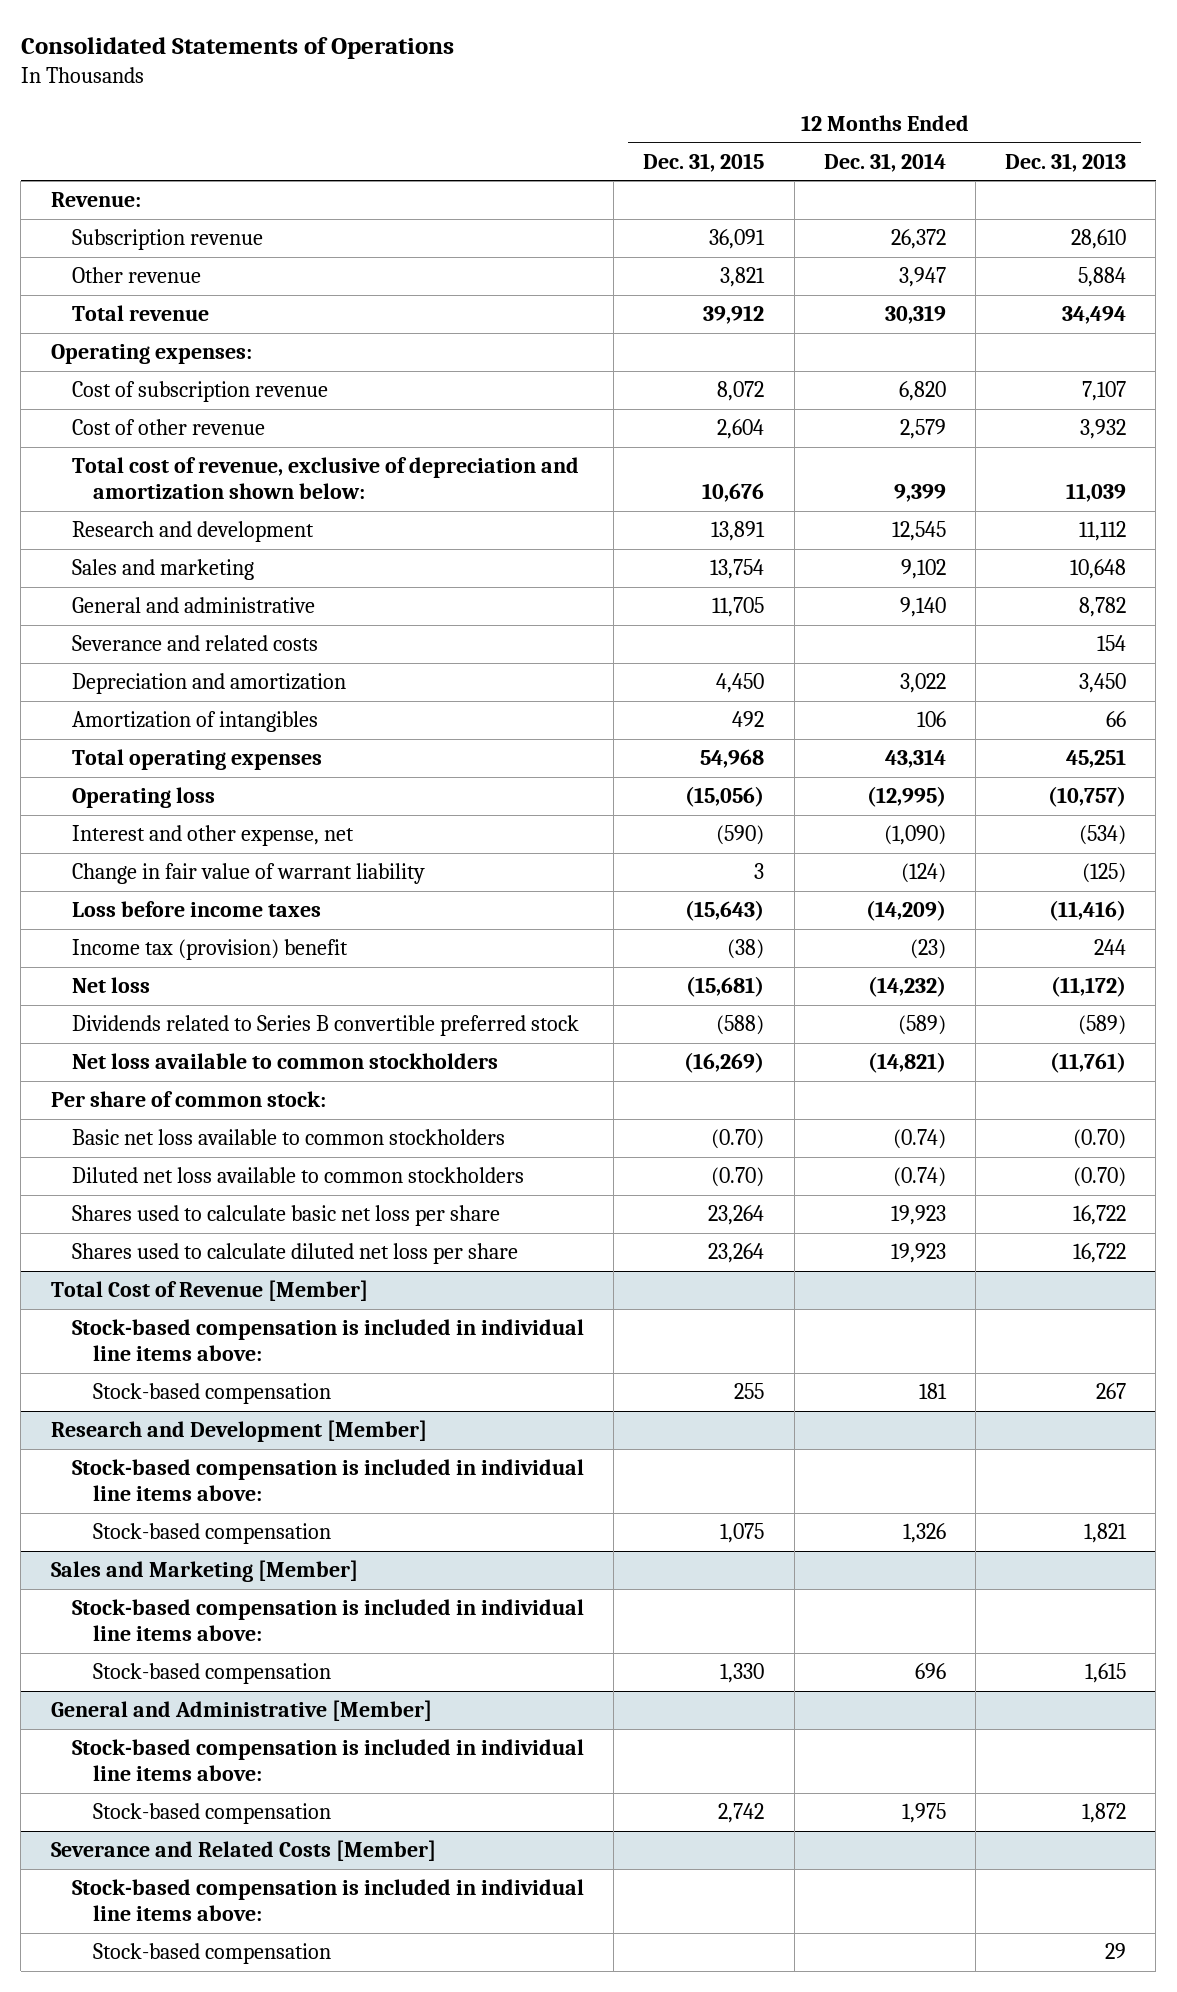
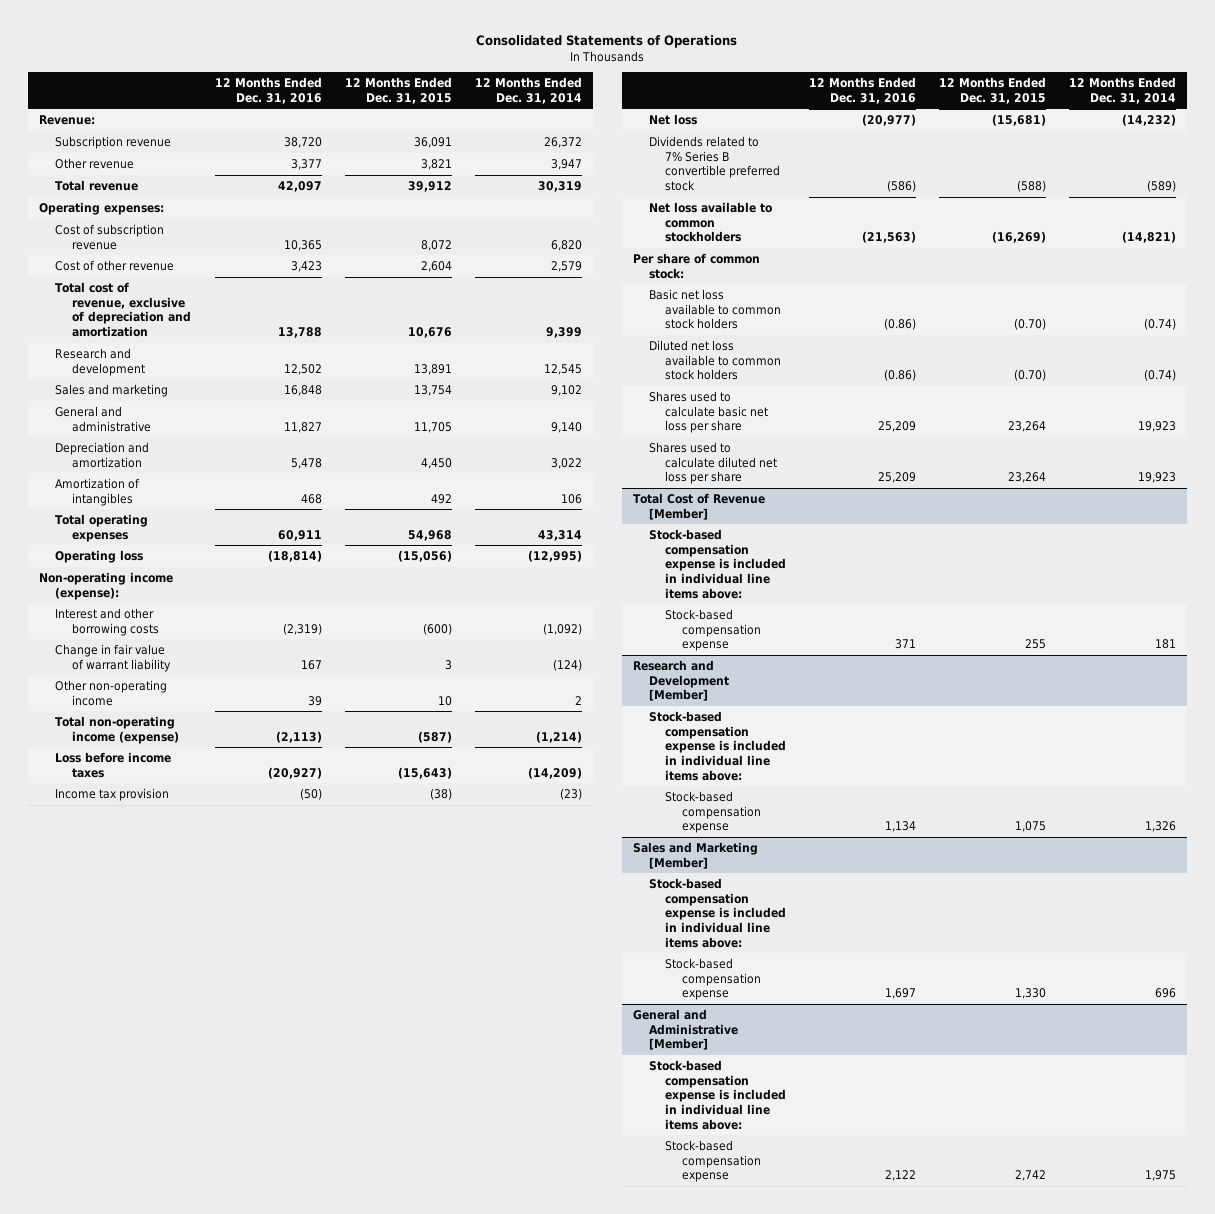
- | 12 Months Ended Dec. 31, 2015 | 12 Months Ended Dec. 31, 2014 | 12 Months Ended Dec. 31, 2013
+ | 12 Months Ended Dec. 31, 2016 | 12 Months Ended Dec. 31, 2015 | 12 Months Ended Dec. 31, 2014
- Total cost of revenue, exclusive of depreciation and amortization shown below: | 10,676 | 9,399 | 11,039
+ Total cost of revenue, exclusive of depreciation and amortization | 13,788 | 10,676 | 9,399
- Severance and related costs | | | 154
- Interest and other expense, net | (590) | (1,090) | (534)
+ Non-operating income (expense):
+ Interest and other borrowing costs | (2,319) | (600) | (1,092)
+ Other non-operating income | 39 | 10 | 2
+ Total non-operating income (expense) | (2,113) | (587) | (1,214)
- Income tax (provision) benefit | (38) | (23) | 244
+ Income tax provision | (50) | (38) | (23)
- Dividends related to Series B convertible preferred stock | (588) | (589) | (589)
+ Dividends related to 7% Series B convertible preferred stock | (586) | (588) | (589)
- Basic net loss available to common stockholders | (0.70) | (0.74) | (0.70)
- Diluted net loss available to common stockholders | (0.70) | (0.74) | (0.70)
+ Basic net loss available to common stock holders | (0.86) | (0.70) | (0.74)
+ Diluted net loss available to common stock holders | (0.86) | (0.70) | (0.74)
@ Total Cost of Revenue [Member]
- Stock-based compensation is included in individual line items above:
- Stock-based compensation | 255 | 181 | 267
+ Stock-based compensation expense is included in individual line items above:
+ Stock-based compensation expense | 371 | 255 | 181
@ Research and Development [Member]
- Stock-based compensation is included in individual line items above:
- Stock-based compensation | 1,075 | 1,326 | 1,821
+ Stock-based compensation expense is included in individual line items above:
+ Stock-based compensation expense | 1,134 | 1,075 | 1,326
@ Sales and Marketing [Member]
- Stock-based compensation is included in individual line items above:
- Stock-based compensation | 1,330 | 696 | 1,615
+ Stock-based compensation expense is included in individual line items above:
+ Stock-based compensation expense | 1,697 | 1,330 | 696
@ General and Administrative [Member]
- Stock-based compensation is included in individual line items above:
- Stock-based compensation | 2,742 | 1,975 | 1,872
- Severance and Related Costs [Member]
- Stock-based compensation is included in individual line items above:
- Stock-based compensation | | | 29
@ General and Administrative [Member]
+ Stock-based compensation expense is included in individual line items above:
+ Stock-based compensation expense | 2,122 | 2,742 | 1,975

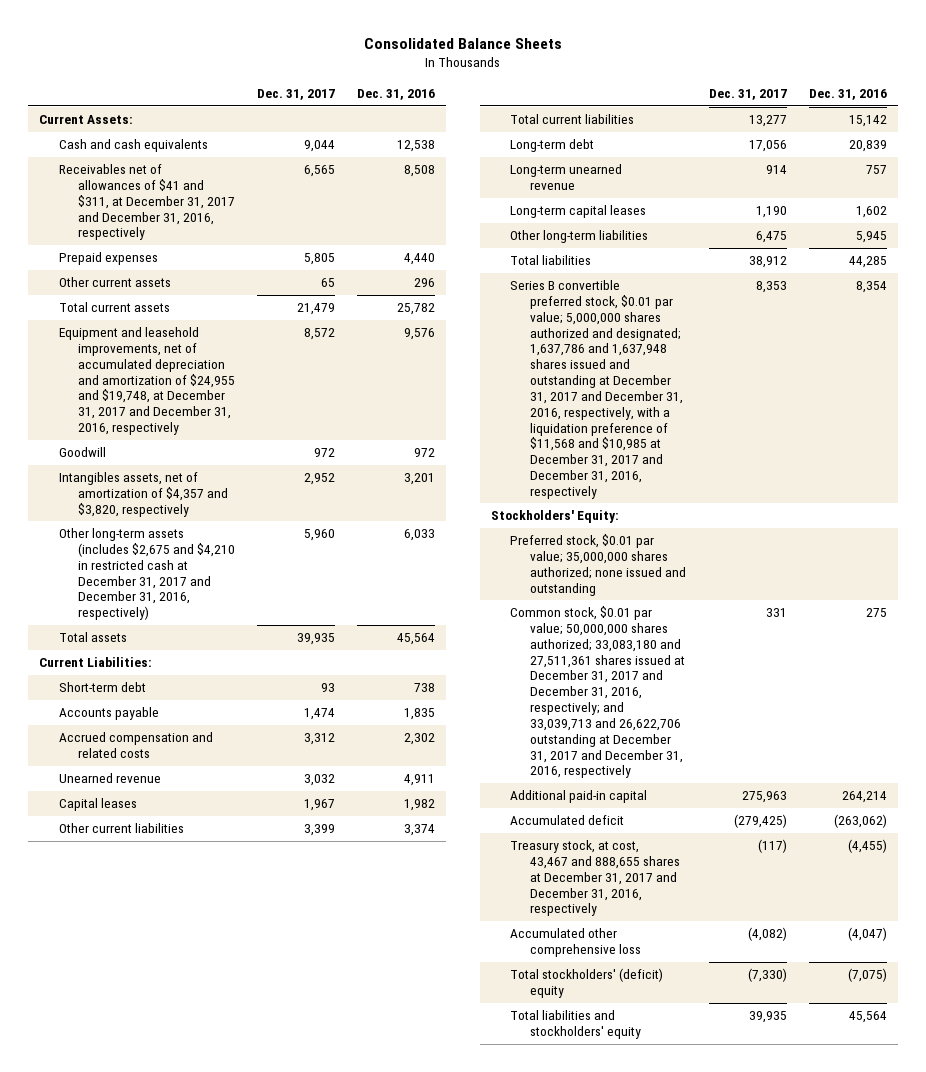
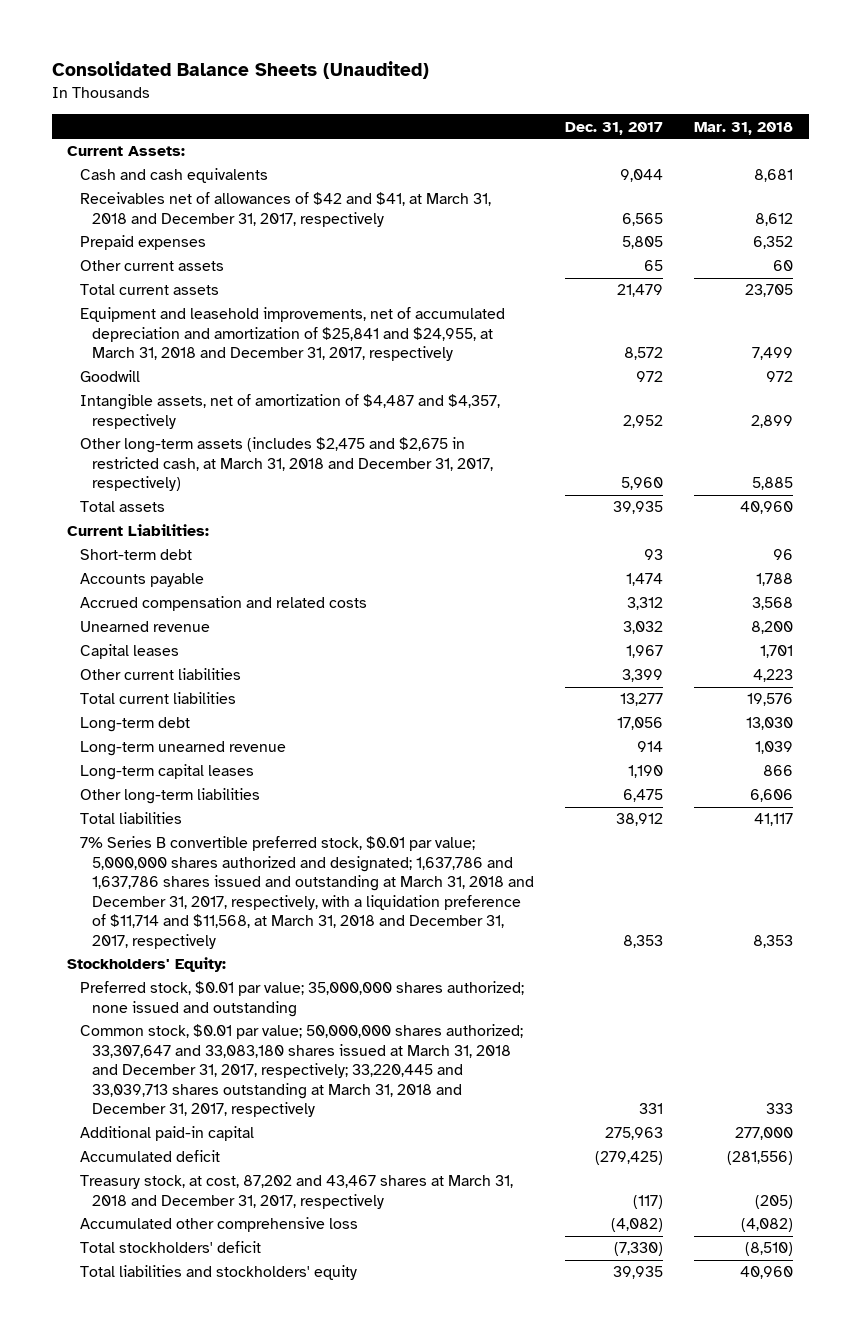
- Consolidated Balance Sheets
+ Consolidated Balance Sheets (Unaudited)
- | Dec. 31, 2017 | Dec. 31, 2016
+ | Dec. 31, 2017 | Mar. 31, 2018
- Receivables net of allowances of $41 and $311, at December 31, 2017 and December 31, 2016, respectively | 6,565 | 8,508
+ Receivables net of allowances of $42 and $41, at March 31, 2018 and December 31, 2017, respectively | 6,565 | 8,612
- Equipment and leasehold improvements, net of accumulated depreciation and amortization of $24,955 and $19,748, at December 31, 2017 and December 31, 2016, respectively | 8,572 | 9,576
+ Equipment and leasehold improvements, net of accumulated depreciation and amortization of $25,841 and $24,955, at March 31, 2018 and December 31, 2017, respectively | 8,572 | 7,499
- Intangibles assets, net of amortization of $4,357 and $3,820, respectively | 2,952 | 3,201
- Other long-term assets (includes $2,675 and $4,210 in restricted cash at December 31, 2017 and December 31, 2016, respectively) | 5,960 | 6,033
+ Intangible assets, net of amortization of $4,487 and $4,357, respectively | 2,952 | 2,899
+ Other long-term assets (includes $2,475 and $2,675 in restricted cash, at March 31, 2018 and December 31, 2017, respectively) | 5,960 | 5,885
- Series B convertible preferred stock, $0.01 par value; 5,000,000 shares authorized and designated; 1,637,786 and 1,637,948 shares issued and outstanding at December 31, 2017 and December 31, 2016, respectively, with a liquidation preference of $11,568 and $10,985 at December 31, 2017 and December 31, 2016, respectively | 8,353 | 8,354
+ 7% Series B convertible preferred stock, $0.01 par value; 5,000,000 shares authorized and designated; 1,637,786 and 1,637,786 shares issued and outstanding at March 31, 2018 and December 31, 2017, respectively, with a liquidation preference of $11,714 and $11,568, at March 31, 2018 and December 31, 2017, respectively | 8,353 | 8,353
- Common stock, $0.01 par value; 50,000,000 shares authorized; 33,083,180 and 27,511,361 shares issued at December 31, 2017 and December 31, 2016, respectively; and 33,039,713 and 26,622,706 outstanding at December 31, 2017 and December 31, 2016, respectively | 331 | 275
+ Common stock, $0.01 par value; 50,000,000 shares authorized; 33,307,647 and 33,083,180 shares issued at March 31, 2018 and December 31, 2017, respectively; 33,220,445 and 33,039,713 shares outstanding at March 31, 2018 and December 31, 2017, respectively | 331 | 333
- Treasury stock, at cost, 43,467 and 888,655 shares at December 31, 2017 and December 31, 2016, respectively | (117) | (4,455)
+ Treasury stock, at cost, 87,202 and 43,467 shares at March 31, 2018 and December 31, 2017, respectively | (117) | (205)
- Total stockholders' (deficit) equity | (7,330) | (7,075)
+ Total stockholders' deficit | (7,330) | (8,510)

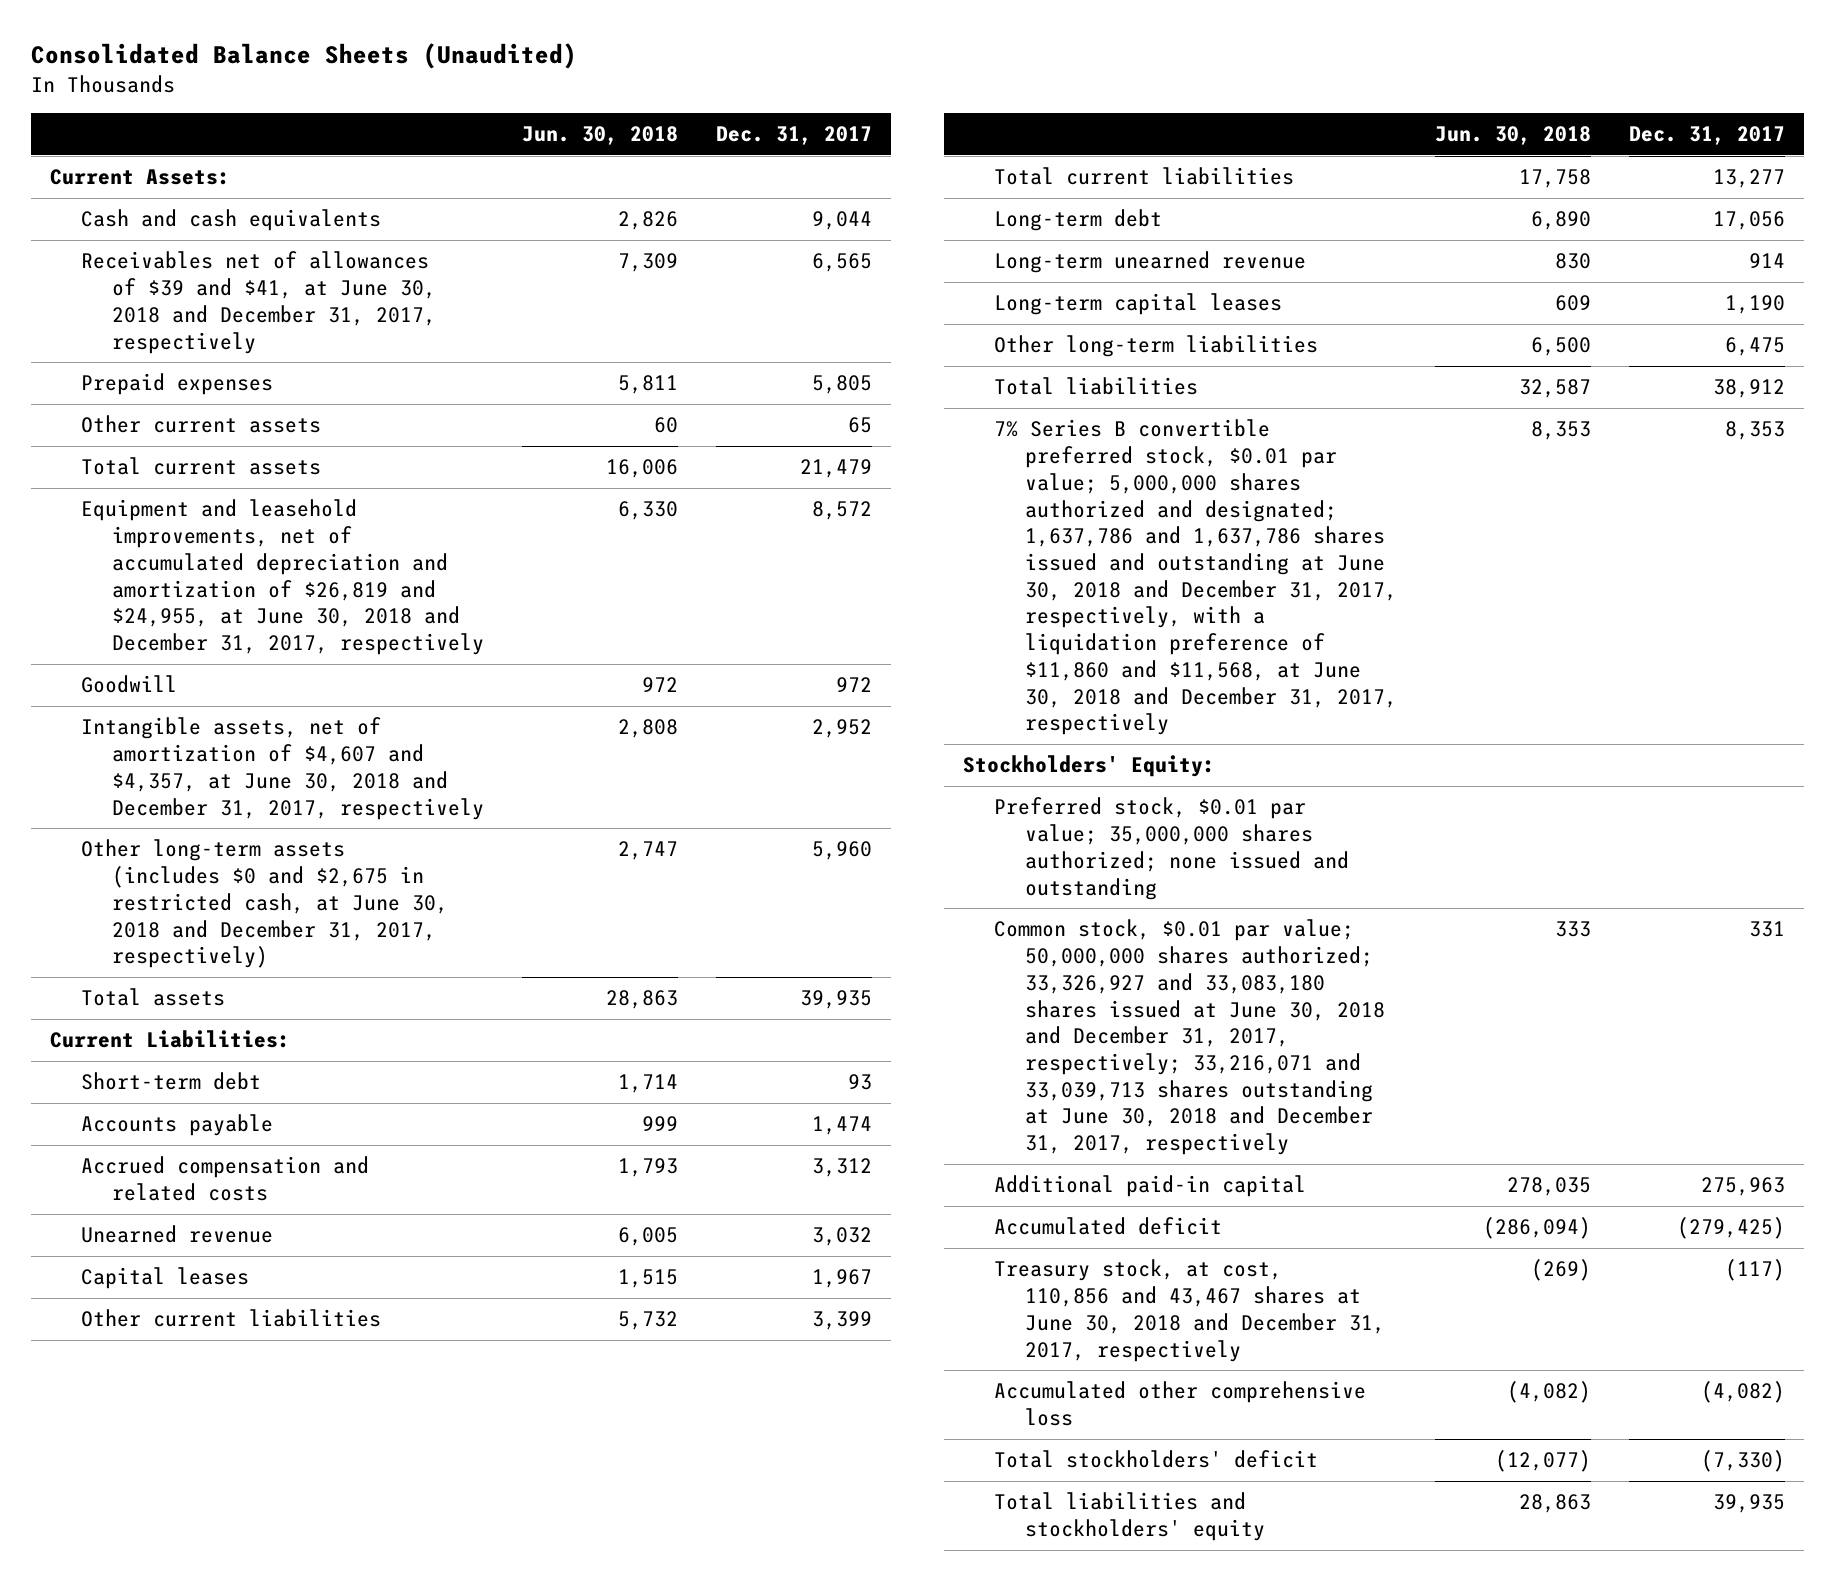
- | Dec. 31, 2017 | Mar. 31, 2018
+ | Jun. 30, 2018 | Dec. 31, 2017
- Receivables net of allowances of $42 and $41, at March 31, 2018 and December 31, 2017, respectively | 6,565 | 8,612
+ Receivables net of allowances of $39 and $41, at June 30, 2018 and December 31, 2017, respectively | 7,309 | 6,565
- Equipment and leasehold improvements, net of accumulated depreciation and amortization of $25,841 and $24,955, at March 31, 2018 and December 31, 2017, respectively | 8,572 | 7,499
+ Equipment and leasehold improvements, net of accumulated depreciation and amortization of $26,819 and $24,955, at June 30, 2018 and December 31, 2017, respectively | 6,330 | 8,572
- Intangible assets, net of amortization of $4,487 and $4,357, respectively | 2,952 | 2,899
- Other long-term assets (includes $2,475 and $2,675 in restricted cash, at March 31, 2018 and December 31, 2017, respectively) | 5,960 | 5,885
+ Intangible assets, net of amortization of $4,607 and $4,357, at June 30, 2018 and December 31, 2017, respectively | 2,808 | 2,952
+ Other long-term assets (includes $0 and $2,675 in restricted cash, at June 30, 2018 and December 31, 2017, respectively) | 2,747 | 5,960
- 7% Series B convertible preferred stock, $0.01 par value; 5,000,000 shares authorized and designated; 1,637,786 and 1,637,786 shares issued and outstanding at March 31, 2018 and December 31, 2017, respectively, with a liquidation preference of $11,714 and $11,568, at March 31, 2018 and December 31, 2017, respectively | 8,353 | 8,353
+ 7% Series B convertible preferred stock, $0.01 par value; 5,000,000 shares authorized and designated; 1,637,786 and 1,637,786 shares issued and outstanding at June 30, 2018 and December 31, 2017, respectively, with a liquidation preference of $11,860 and $11,568, at June 30, 2018 and December 31, 2017, respectively | 8,353 | 8,353
- Common stock, $0.01 par value; 50,000,000 shares authorized; 33,307,647 and 33,083,180 shares issued at March 31, 2018 and December 31, 2017, respectively; 33,220,445 and 33,039,713 shares outstanding at March 31, 2018 and December 31, 2017, respectively | 331 | 333
+ Common stock, $0.01 par value; 50,000,000 shares authorized; 33,326,927 and 33,083,180 shares issued at June 30, 2018 and December 31, 2017, respectively; 33,216,071 and 33,039,713 shares outstanding at June 30, 2018 and December 31, 2017, respectively | 333 | 331
- Treasury stock, at cost, 87,202 and 43,467 shares at March 31, 2018 and December 31, 2017, respectively | (117) | (205)
+ Treasury stock, at cost, 110,856 and 43,467 shares at June 30, 2018 and December 31, 2017, respectively | (269) | (117)

